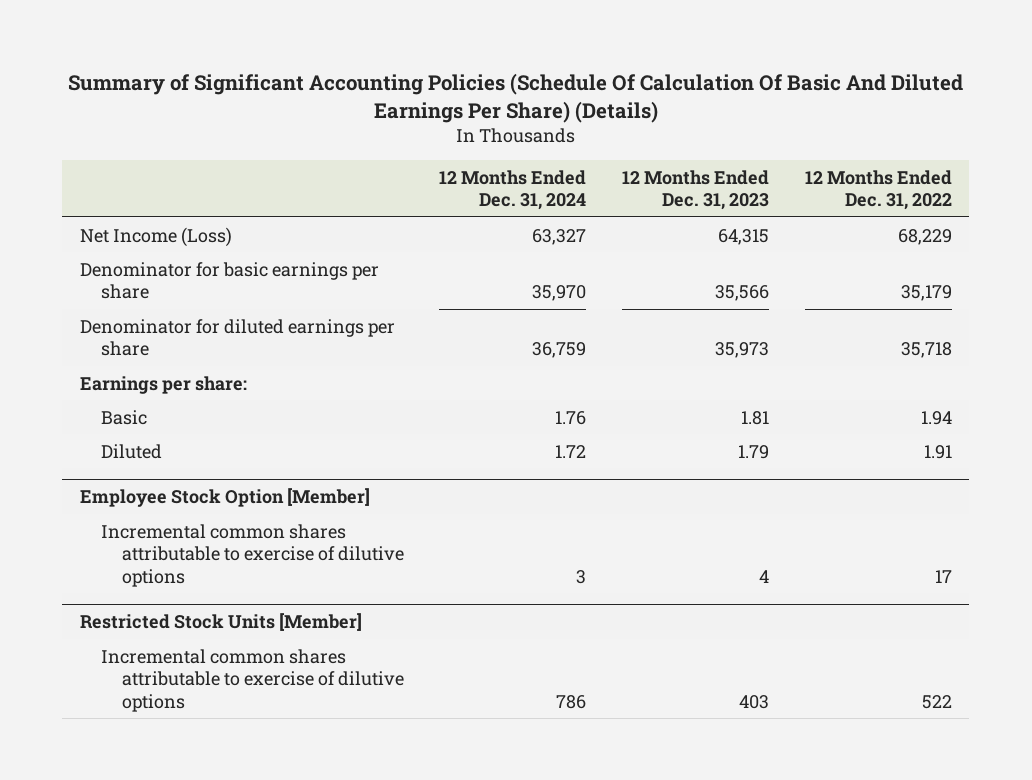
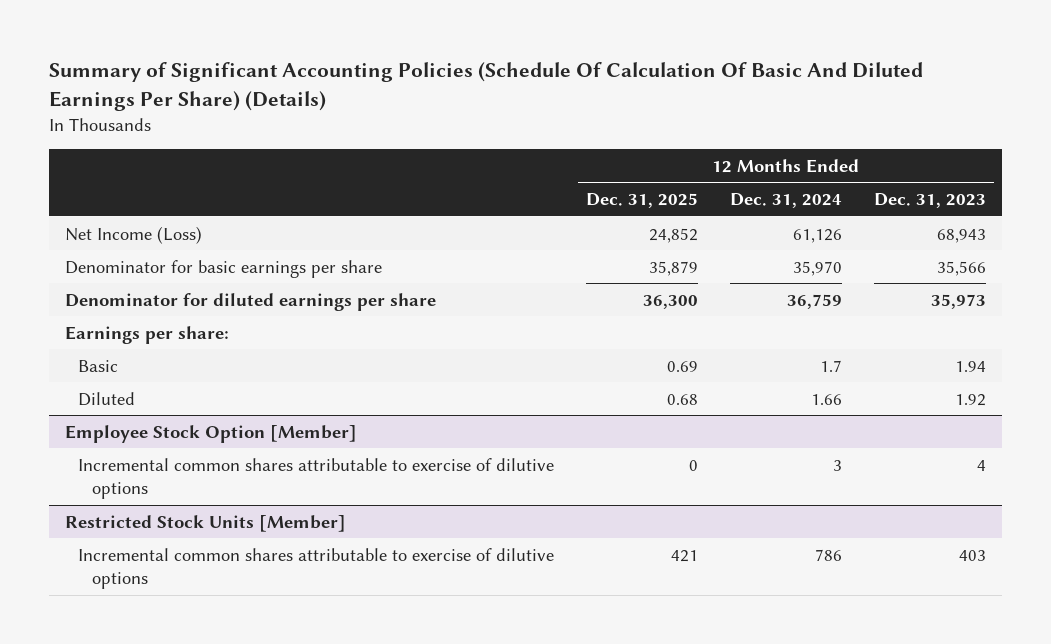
- | 12 Months Ended Dec. 31, 2024 | 12 Months Ended Dec. 31, 2023 | 12 Months Ended Dec. 31, 2022
+ | 12 Months Ended Dec. 31, 2025 | 12 Months Ended Dec. 31, 2024 | 12 Months Ended Dec. 31, 2023
- Net Income (Loss) | 63,327 | 64,315 | 68,229
+ Net Income (Loss) | 24,852 | 61,126 | 68,943
- Basic | 1.76 | 1.81 | 1.94
- Diluted | 1.72 | 1.79 | 1.91
+ Basic | 0.69 | 1.7 | 1.94
+ Diluted | 0.68 | 1.66 | 1.92

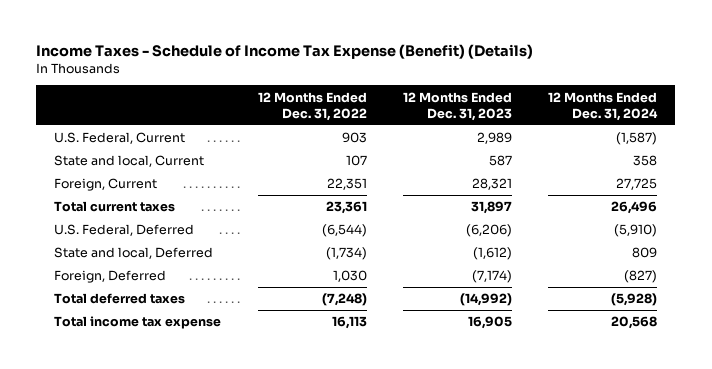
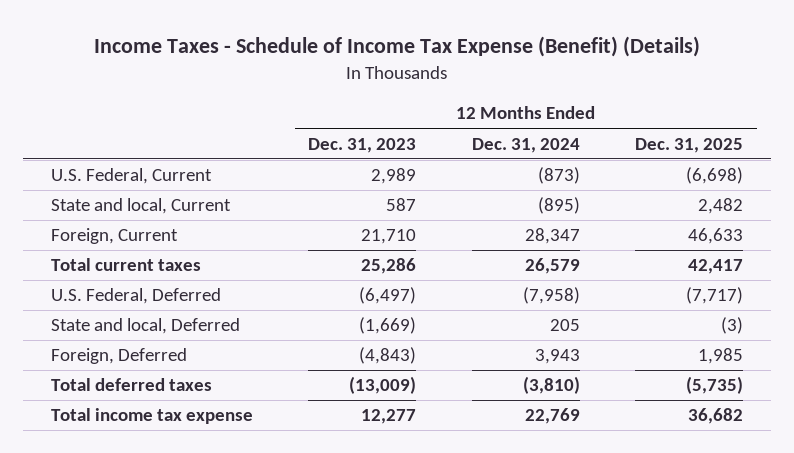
- | 12 Months Ended Dec. 31, 2022 | 12 Months Ended Dec. 31, 2023 | 12 Months Ended Dec. 31, 2024
+ | 12 Months Ended Dec. 31, 2023 | 12 Months Ended Dec. 31, 2024 | 12 Months Ended Dec. 31, 2025
- U.S. Federal, Current | 903 | 2,989 | (1,587)
- State and local, Current | 107 | 587 | 358
- Foreign, Current | 22,351 | 28,321 | 27,725
- Total current taxes | 23,361 | 31,897 | 26,496
- U.S. Federal, Deferred | (6,544) | (6,206) | (5,910)
- State and local, Deferred | (1,734) | (1,612) | 809
- Foreign, Deferred | 1,030 | (7,174) | (827)
- Total deferred taxes | (7,248) | (14,992) | (5,928)
- Total income tax expense | 16,113 | 16,905 | 20,568
+ U.S. Federal, Current | 2,989 | (873) | (6,698)
+ State and local, Current | 587 | (895) | 2,482
+ Foreign, Current | 21,710 | 28,347 | 46,633
+ Total current taxes | 25,286 | 26,579 | 42,417
+ U.S. Federal, Deferred | (6,497) | (7,958) | (7,717)
+ State and local, Deferred | (1,669) | 205 | (3)
+ Foreign, Deferred | (4,843) | 3,943 | 1,985
+ Total deferred taxes | (13,009) | (3,810) | (5,735)
+ Total income tax expense | 12,277 | 22,769 | 36,682

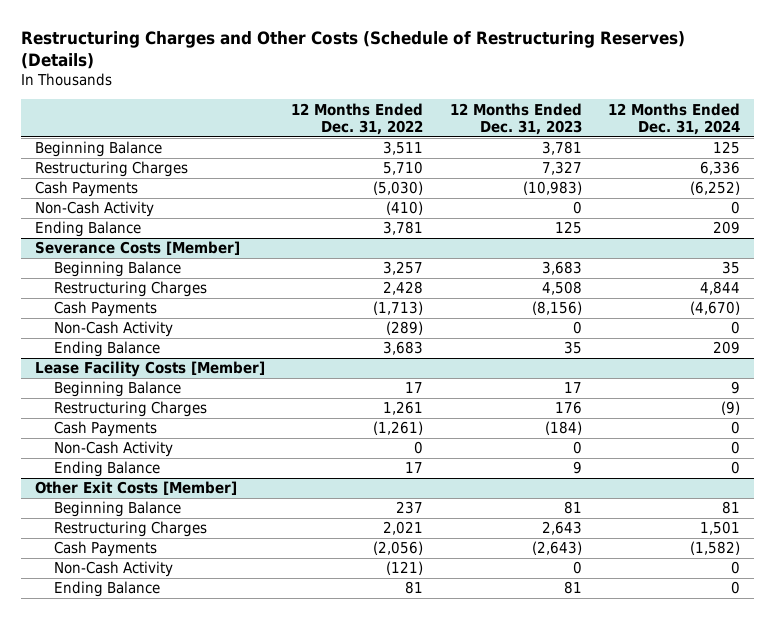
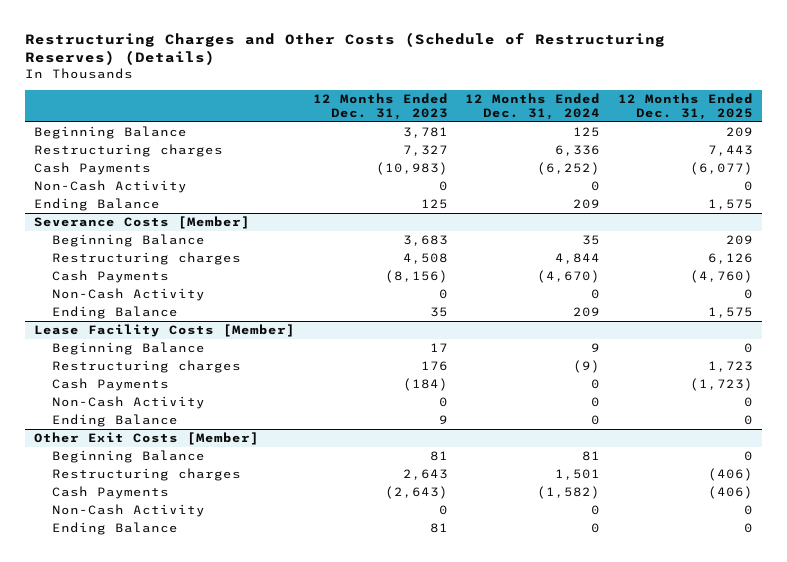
- | 12 Months Ended Dec. 31, 2022 | 12 Months Ended Dec. 31, 2023 | 12 Months Ended Dec. 31, 2024
+ | 12 Months Ended Dec. 31, 2023 | 12 Months Ended Dec. 31, 2024 | 12 Months Ended Dec. 31, 2025
- Restructuring Charges | 5,710 | 7,327 | 6,336
+ Restructuring charges | 7,327 | 6,336 | 7,443
@ Severance Costs [Member]
- Restructuring Charges | 2,428 | 4,508 | 4,844
+ Restructuring charges | 4,508 | 4,844 | 6,126
@ Lease Facility Costs [Member]
- Restructuring Charges | 1,261 | 176 | (9)
+ Restructuring charges | 176 | (9) | 1,723
@ Other Exit Costs [Member]
- Restructuring Charges | 2,021 | 2,643 | 1,501
+ Restructuring charges | 2,643 | 1,501 | (406)

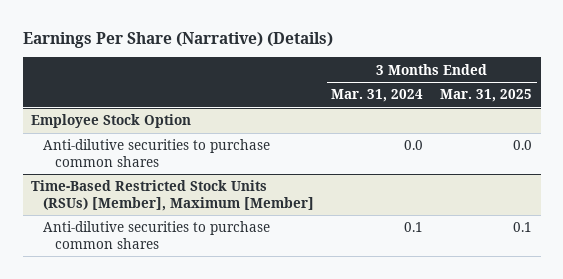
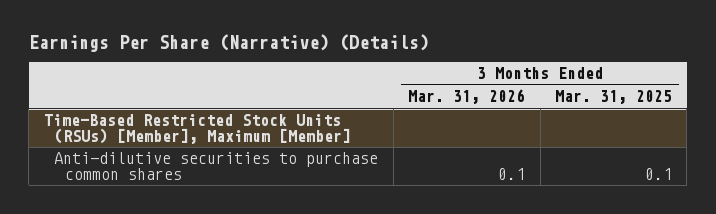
- | 3 Months Ended Mar. 31, 2024 | 3 Months Ended Mar. 31, 2025
+ | 3 Months Ended Mar. 31, 2026 | 3 Months Ended Mar. 31, 2025
- Employee Stock Option
- Anti-dilutive securities to purchase common shares | 0.0 | 0.0

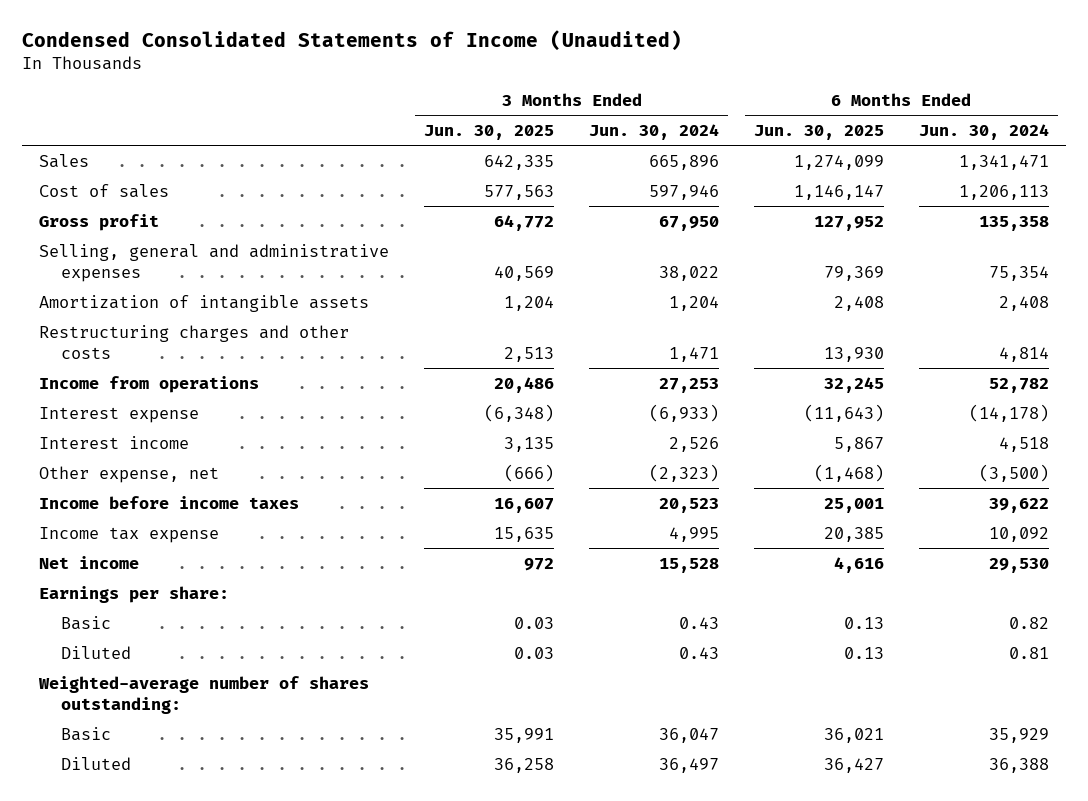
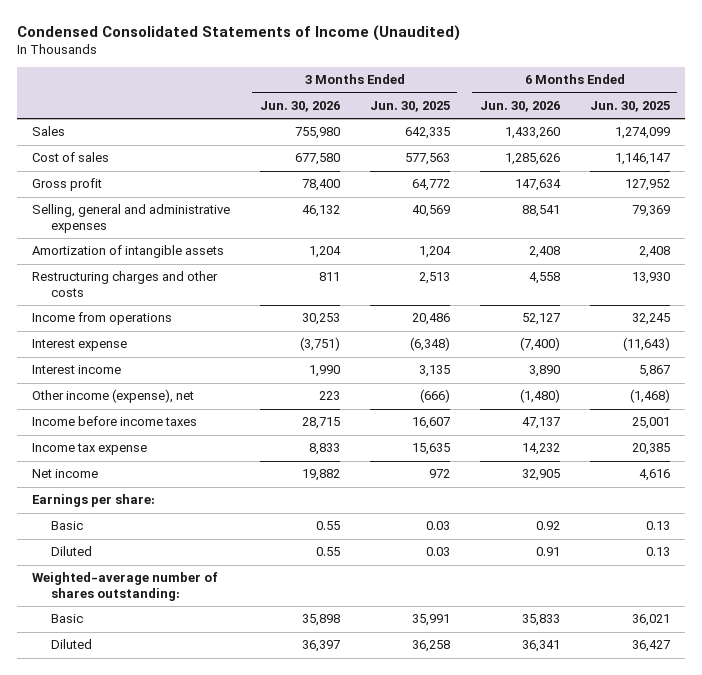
- | 3 Months Ended Jun. 30, 2025 | 3 Months Ended Jun. 30, 2024 | 6 Months Ended Jun. 30, 2025 | 6 Months Ended Jun. 30, 2024
+ | 3 Months Ended Jun. 30, 2026 | 3 Months Ended Jun. 30, 2025 | 6 Months Ended Jun. 30, 2026 | 6 Months Ended Jun. 30, 2025
- Other expense, net | (666) | (2,323) | (1,468) | (3,500)
+ Other income (expense), net | 223 | (666) | (1,480) | (1,468)

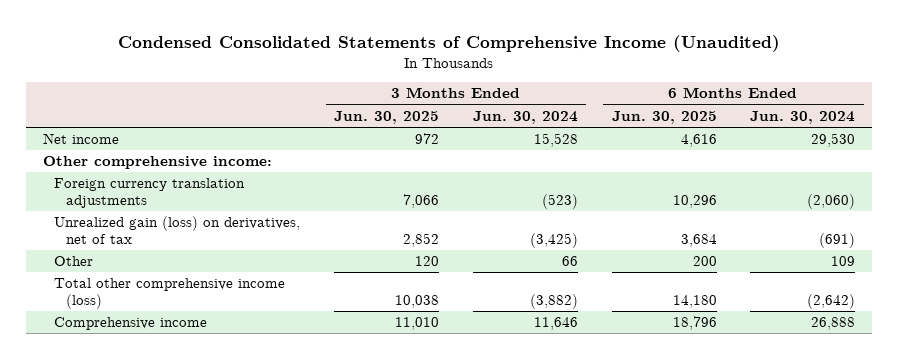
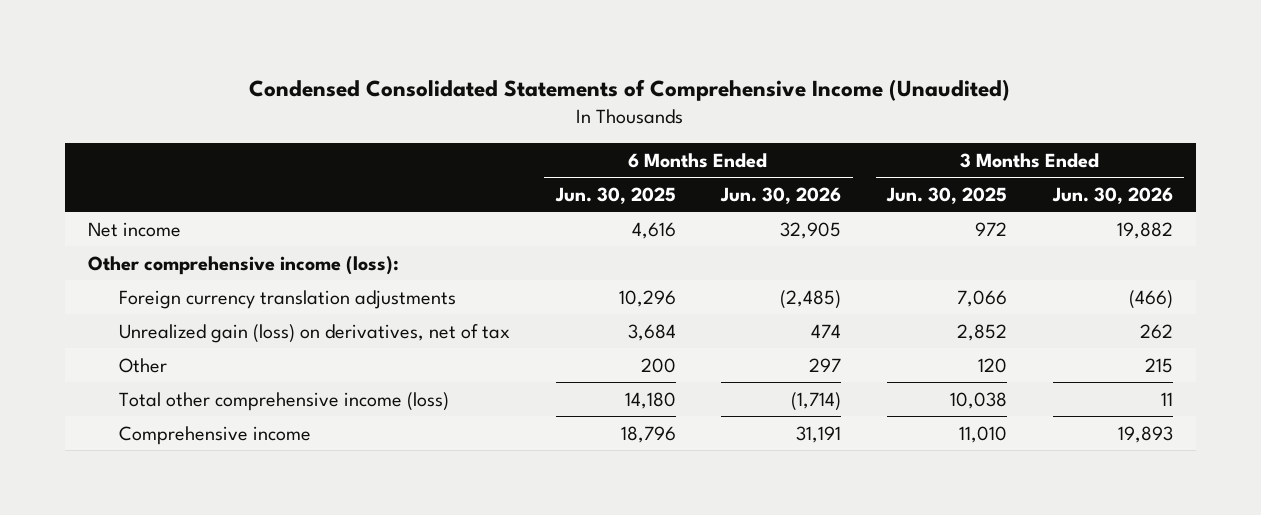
- | 3 Months Ended Jun. 30, 2025 | 3 Months Ended Jun. 30, 2024 | 6 Months Ended Jun. 30, 2025 | 6 Months Ended Jun. 30, 2024
+ | 6 Months Ended Jun. 30, 2025 | 6 Months Ended Jun. 30, 2026 | 3 Months Ended Jun. 30, 2025 | 3 Months Ended Jun. 30, 2026
- Other comprehensive income:
+ Other comprehensive income (loss):

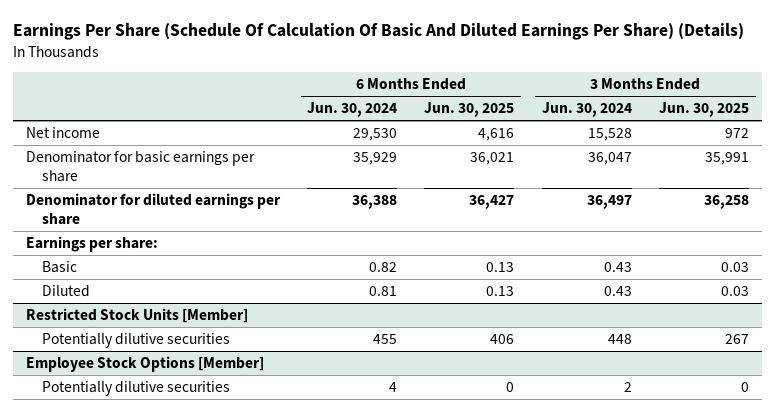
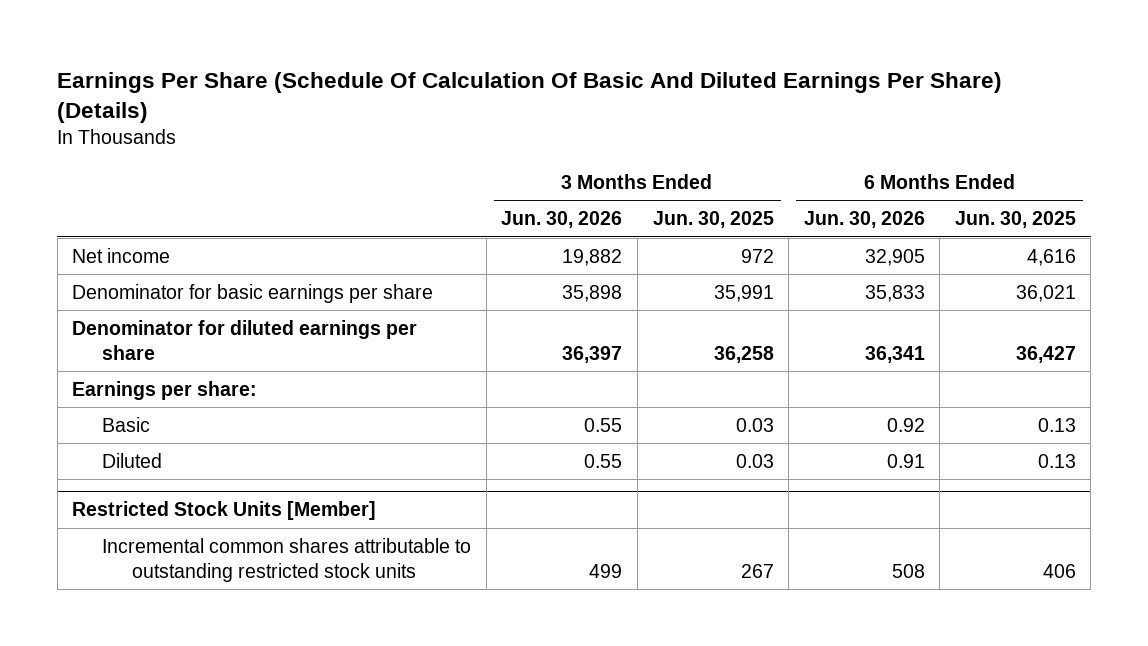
- | 6 Months Ended Jun. 30, 2024 | 6 Months Ended Jun. 30, 2025 | 3 Months Ended Jun. 30, 2024 | 3 Months Ended Jun. 30, 2025
+ | 3 Months Ended Jun. 30, 2026 | 3 Months Ended Jun. 30, 2025 | 6 Months Ended Jun. 30, 2026 | 6 Months Ended Jun. 30, 2025
@ Restricted Stock Units [Member]
- Potentially dilutive securities | 455 | 406 | 448 | 267
- Employee Stock Options [Member]
- Potentially dilutive securities | 4 | 0 | 2 | 0
@ Restricted Stock Units [Member]
+ Incremental common shares attributable to outstanding restricted stock units | 499 | 267 | 508 | 406

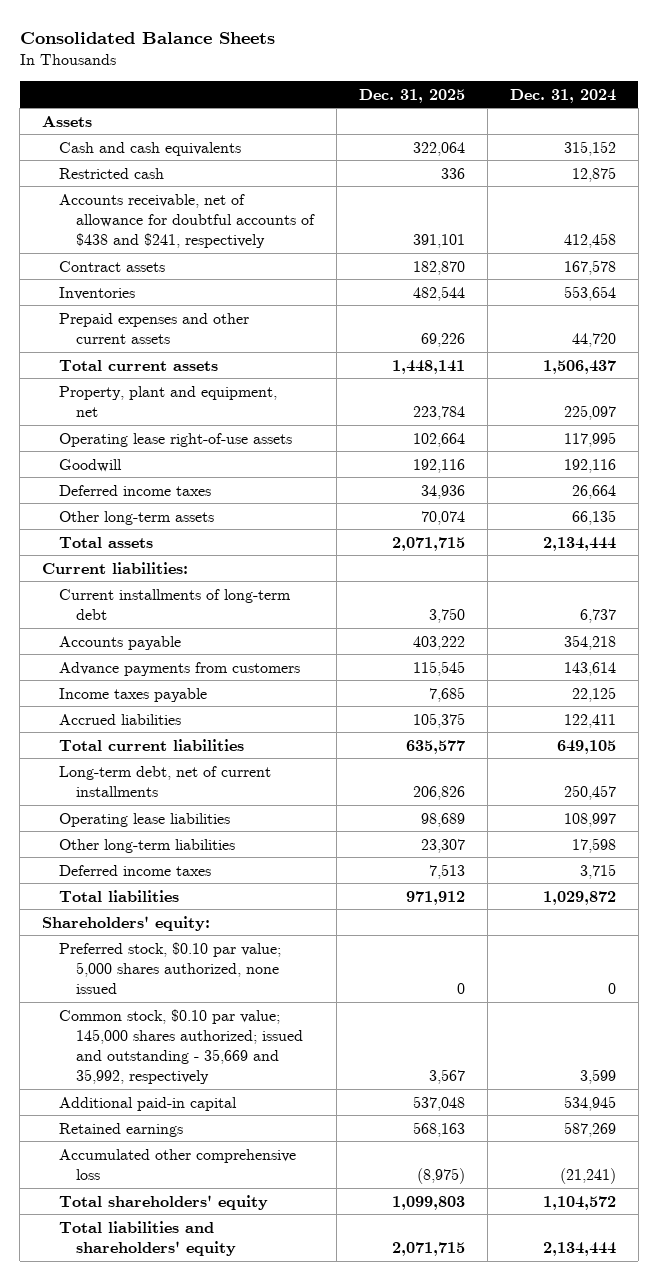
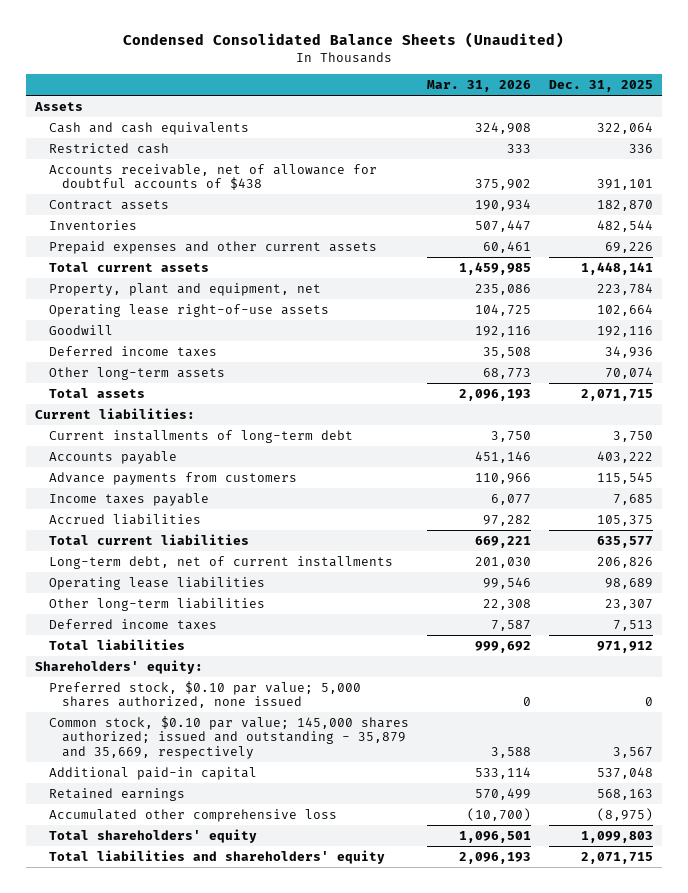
- Consolidated Balance Sheets
+ Condensed Consolidated Balance Sheets (Unaudited)
- | Dec. 31, 2025 | Dec. 31, 2024
+ | Mar. 31, 2026 | Dec. 31, 2025
- Accounts receivable, net of allowance for doubtful accounts of $438 and $241, respectively | 391,101 | 412,458
+ Accounts receivable, net of allowance for doubtful accounts of $438 | 375,902 | 391,101
- Common stock, $0.10 par value; 145,000 shares authorized; issued and outstanding - 35,669 and 35,992, respectively | 3,567 | 3,599
+ Common stock, $0.10 par value; 145,000 shares authorized; issued and outstanding - 35,879 and 35,669, respectively | 3,588 | 3,567

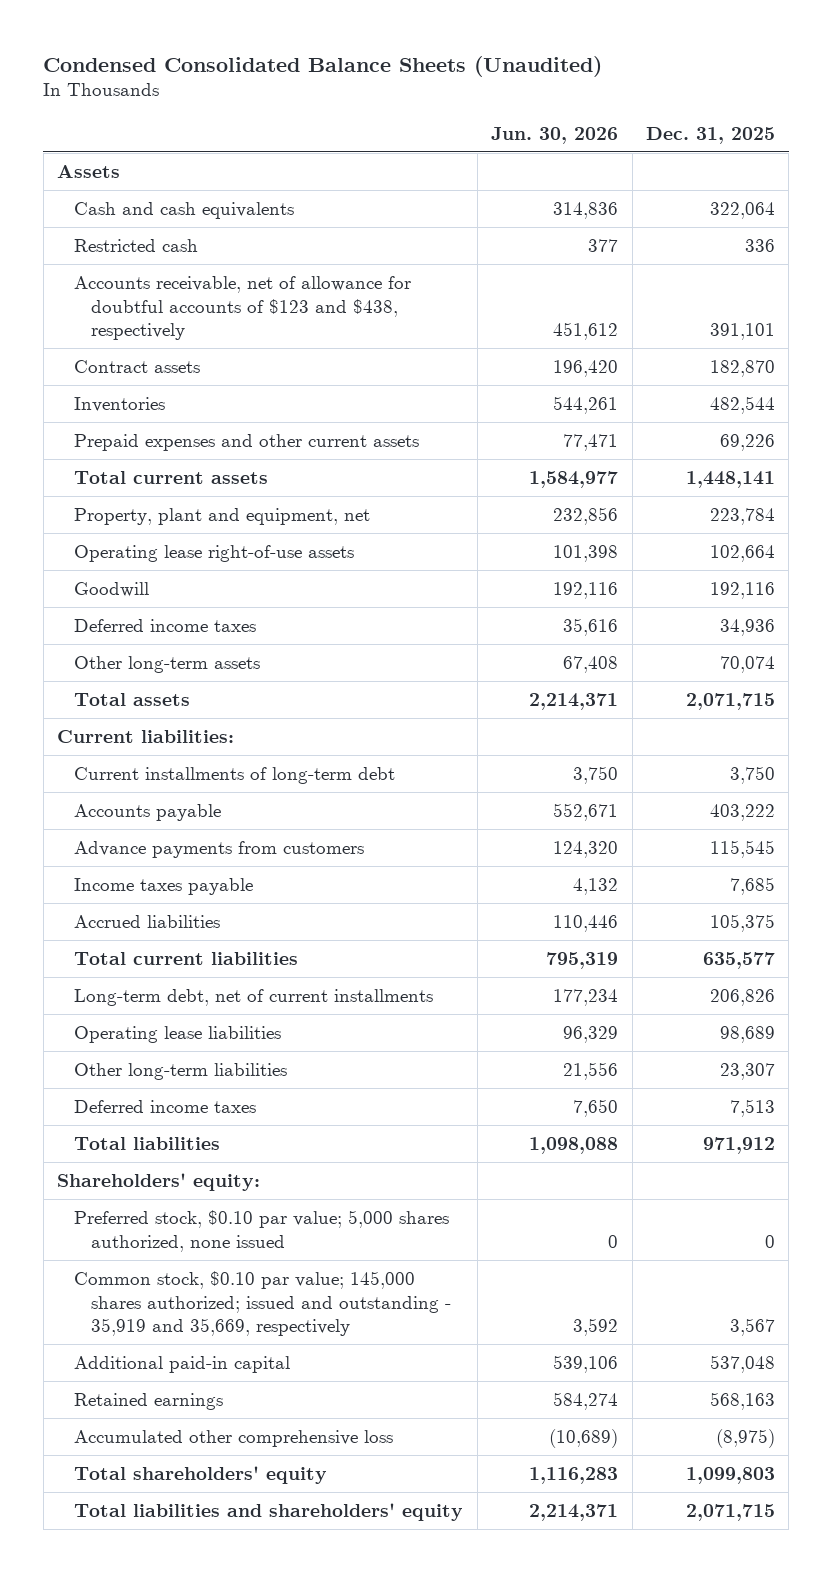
- | Mar. 31, 2026 | Dec. 31, 2025
+ | Jun. 30, 2026 | Dec. 31, 2025
- Accounts receivable, net of allowance for doubtful accounts of $438 | 375,902 | 391,101
+ Accounts receivable, net of allowance for doubtful accounts of $123 and $438, respectively | 451,612 | 391,101
- Common stock, $0.10 par value; 145,000 shares authorized; issued and outstanding - 35,879 and 35,669, respectively | 3,588 | 3,567
+ Common stock, $0.10 par value; 145,000 shares authorized; issued and outstanding - 35,919 and 35,669, respectively | 3,592 | 3,567

